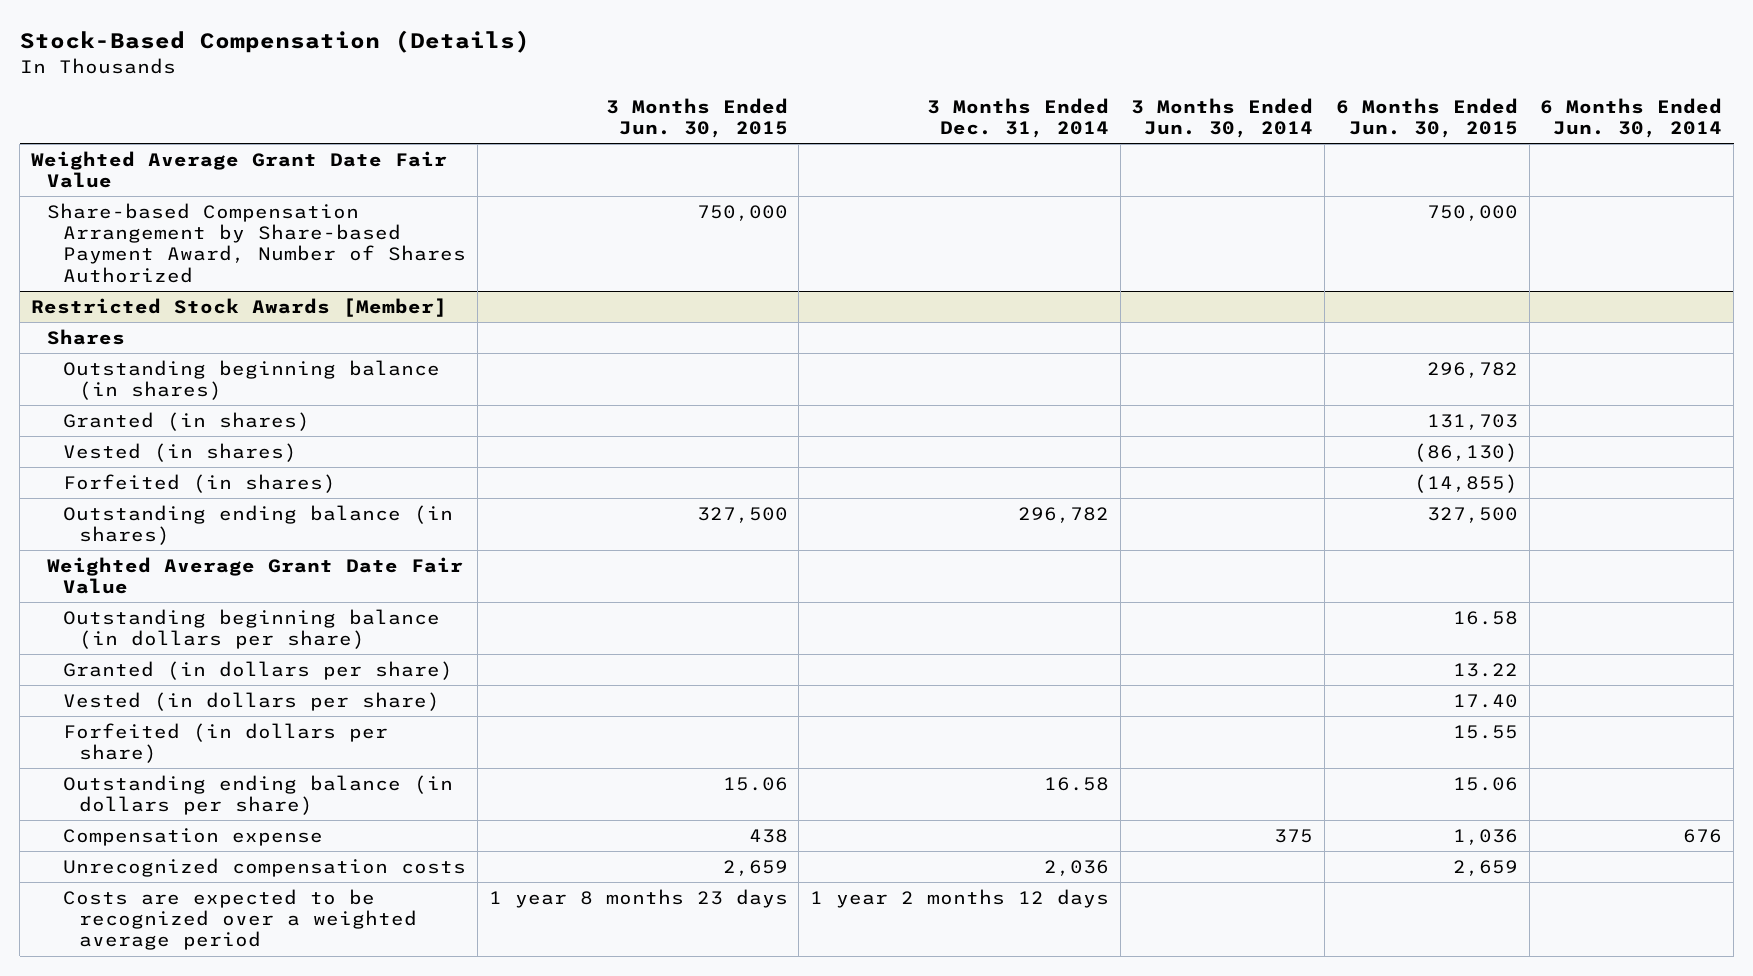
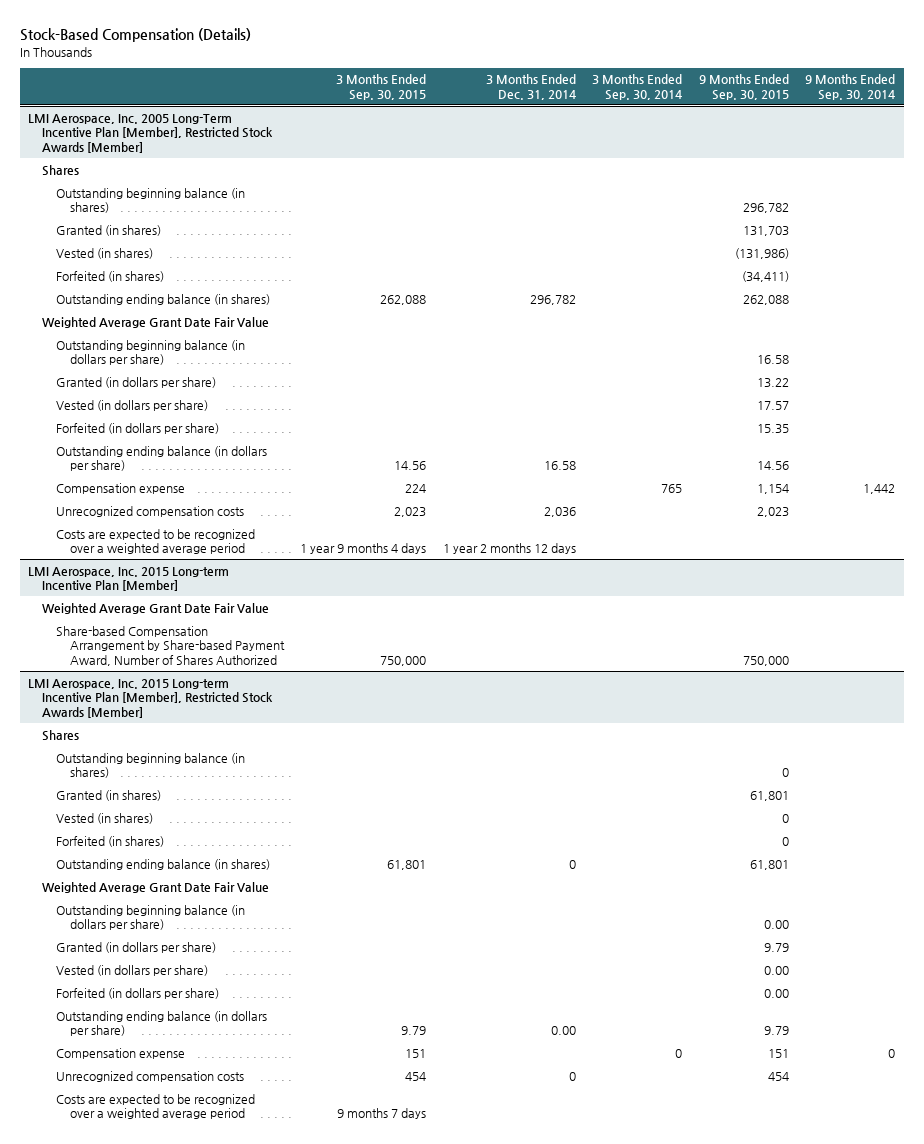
- | 3 Months Ended Jun. 30, 2015 | 3 Months Ended Dec. 31, 2014 | 3 Months Ended Jun. 30, 2014 | 6 Months Ended Jun. 30, 2015 | 6 Months Ended Jun. 30, 2014
+ | 3 Months Ended Sep. 30, 2015 | 3 Months Ended Dec. 31, 2014 | 3 Months Ended Sep. 30, 2014 | 9 Months Ended Sep. 30, 2015 | 9 Months Ended Sep. 30, 2014
- Weighted Average Grant Date Fair Value
- Share-based Compensation Arrangement by Share-based Payment Award, Number of Shares Authorized | 750,000 | | | 750,000 |
- Restricted Stock Awards [Member]
+ LMI Aerospace, Inc. 2005 Long-Term Incentive Plan [Member], Restricted Stock Awards [Member]
+ LMI Aerospace, Inc. 2015 Long-term Incentive Plan [Member]
+ Weighted Average Grant Date Fair Value
+ Share-based Compensation Arrangement by Share-based Payment Award, Number of Shares Authorized | 750,000 | | | 750,000 |
+ LMI Aerospace, Inc. 2015 Long-term Incentive Plan [Member], Restricted Stock Awards [Member]
+ Shares
+ Outstanding beginning balance (in shares) | | | | 0 |
+ Granted (in shares) | | | | 61,801 |
+ Vested (in shares) | | | | 0 |
+ Forfeited (in shares) | | | | 0 |
+ Outstanding ending balance (in shares) | 61,801 | 0 | | 61,801 |
+ Weighted Average Grant Date Fair Value
+ Outstanding beginning balance (in dollars per share) | | | | 0.00 |
+ Granted (in dollars per share) | | | | 9.79 |
+ Vested (in dollars per share) | | | | 0.00 |
+ Forfeited (in dollars per share) | | | | 0.00 |
+ Outstanding ending balance (in dollars per share) | 9.79 | 0.00 | | 9.79 |
+ Compensation expense | 151 | | 0 | 151 | 0
+ Unrecognized compensation costs | 454 | 0 | | 454 |
+ Costs are expected to be recognized over a weighted average period | 9 months 7 days | | | |

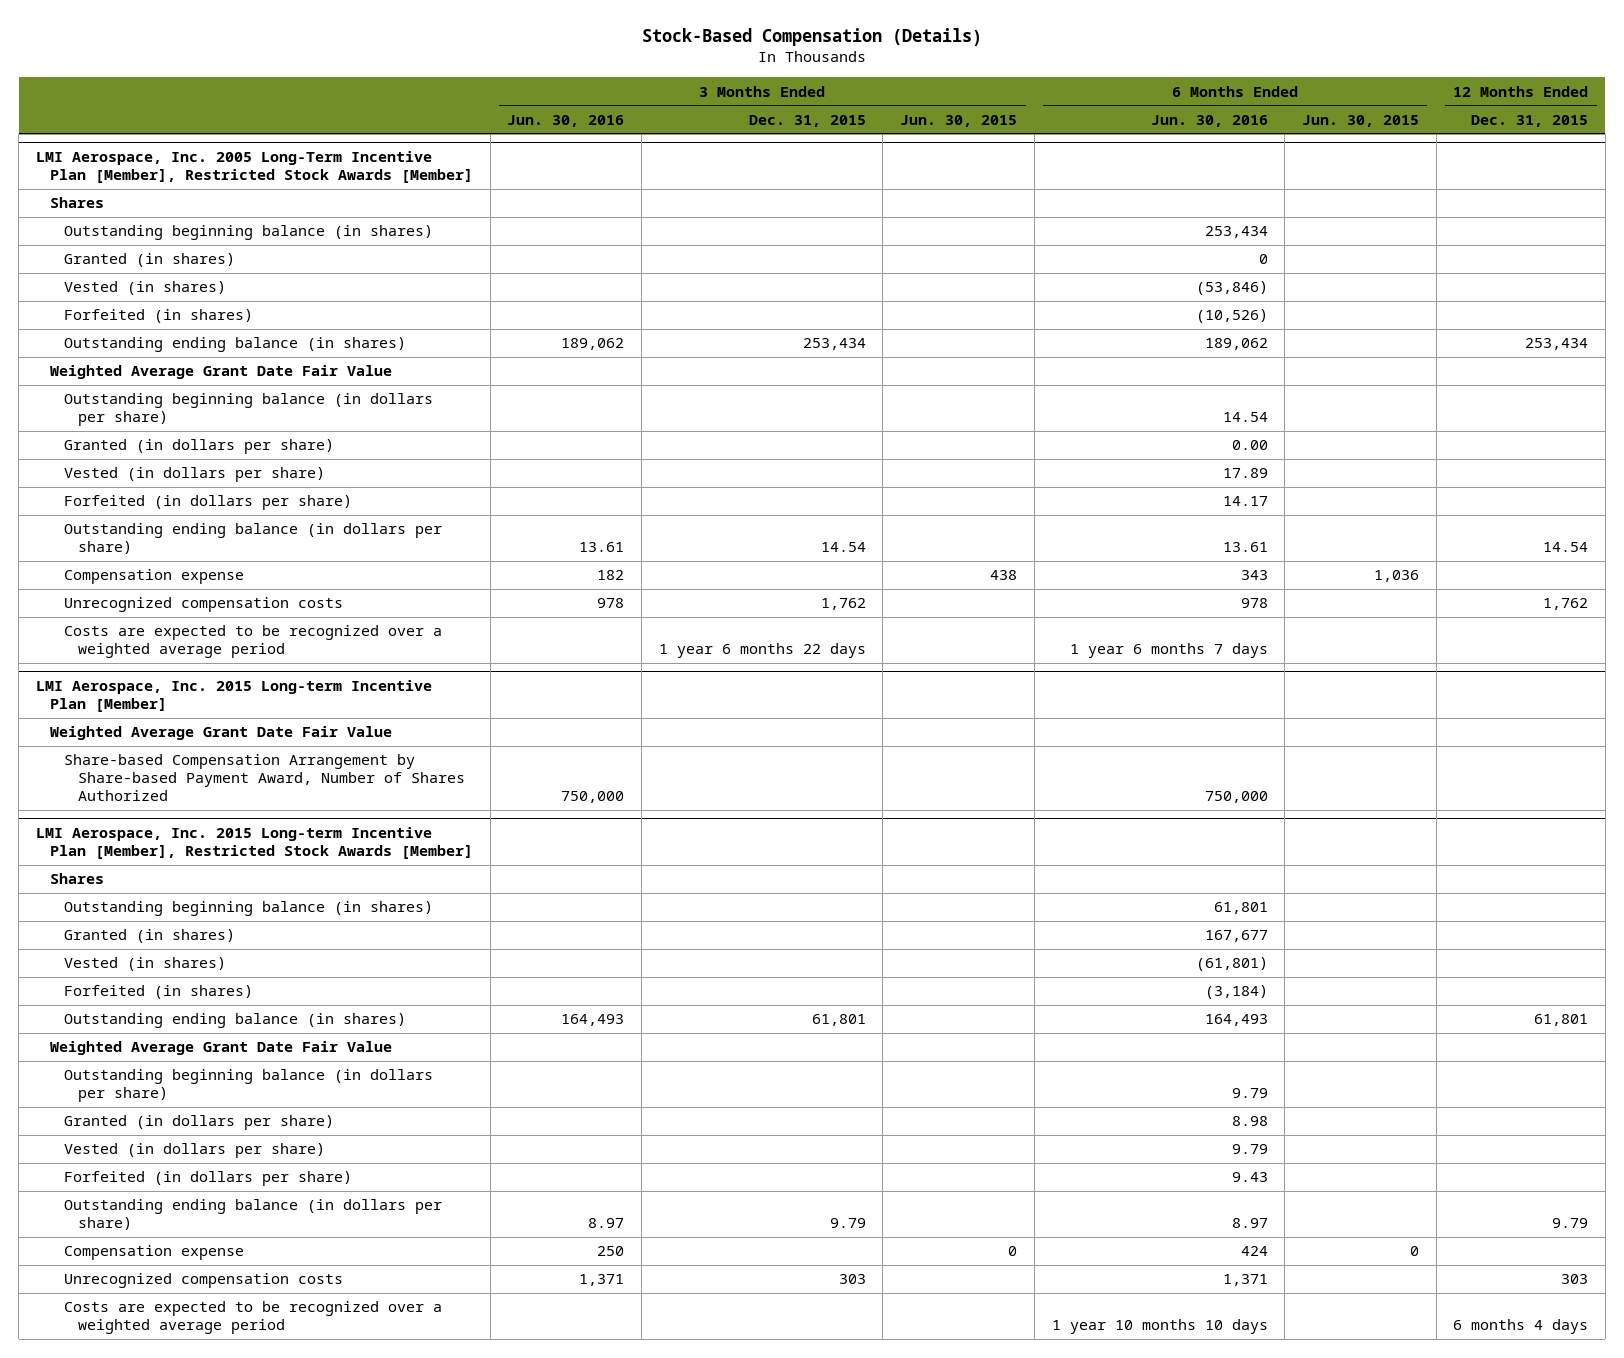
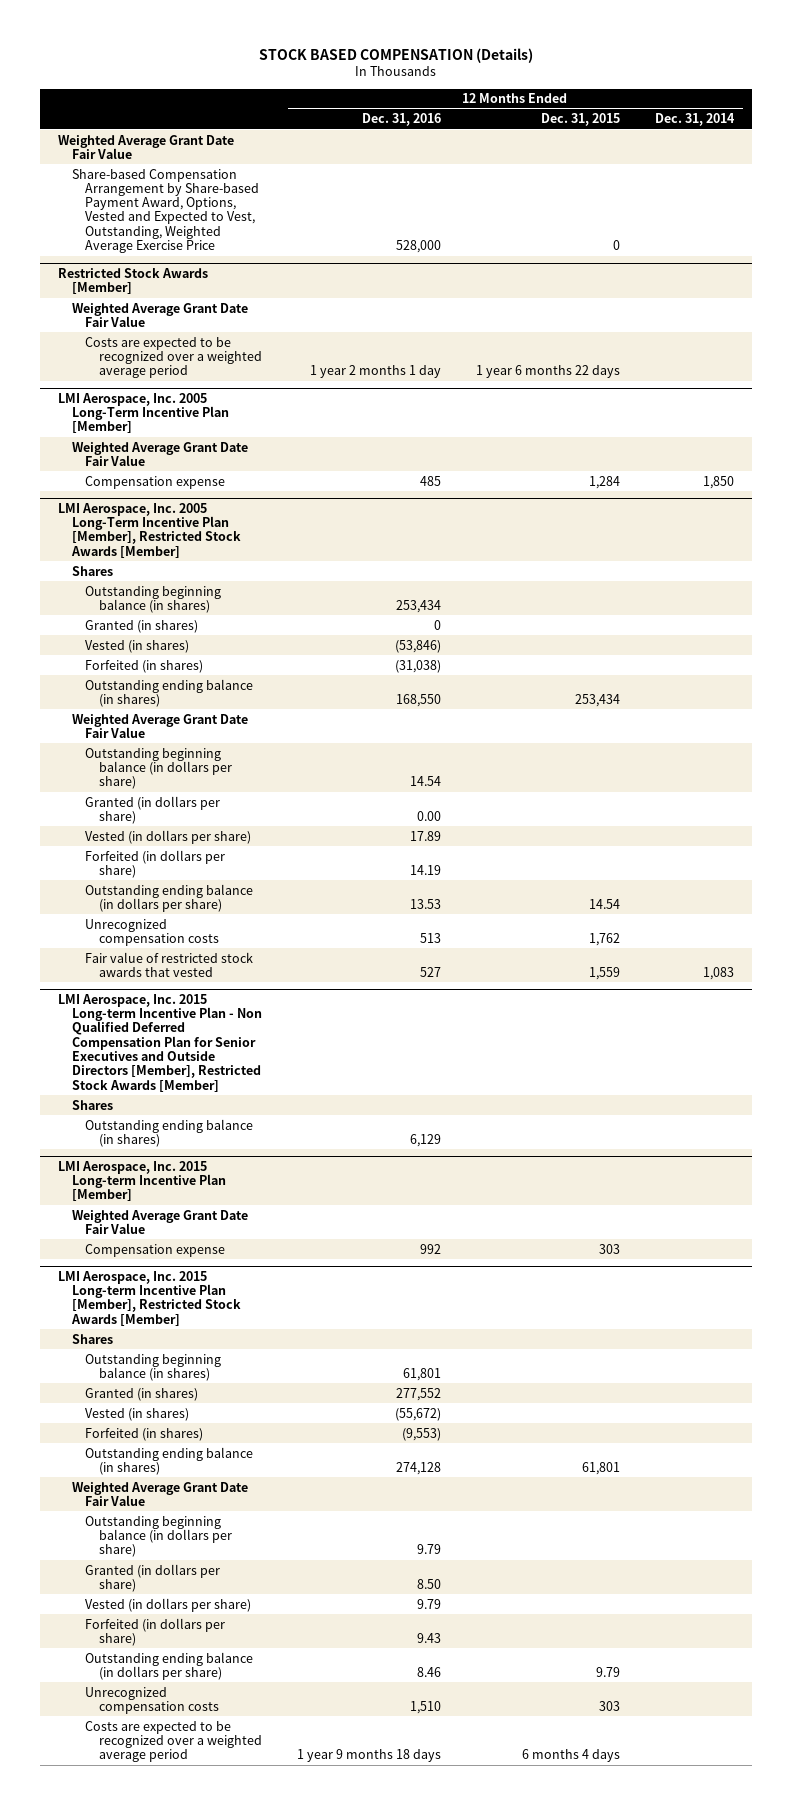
- Stock-Based Compensation (Details)
+ STOCK BASED COMPENSATION (Details)
- | 3 Months Ended Jun. 30, 2016 | 3 Months Ended Dec. 31, 2015 | 3 Months Ended Jun. 30, 2015 | 6 Months Ended Jun. 30, 2016 | 6 Months Ended Jun. 30, 2015 | 12 Months Ended Dec. 31, 2015
+ | 12 Months Ended Dec. 31, 2016 | 12 Months Ended Dec. 31, 2015 | 12 Months Ended Dec. 31, 2014
+ Weighted Average Grant Date Fair Value
+ Share-based Compensation Arrangement by Share-based Payment Award, Options, Vested and Expected to Vest, Outstanding, Weighted Average Exercise Price | 528,000 | 0 |
+ Restricted Stock Awards [Member]
+ Weighted Average Grant Date Fair Value
+ Costs are expected to be recognized over a weighted average period | 1 year 2 months 1 day | 1 year 6 months 22 days |
+ LMI Aerospace, Inc. 2005 Long-Term Incentive Plan [Member]
+ Weighted Average Grant Date Fair Value
+ Compensation expense | 485 | 1,284 | 1,850
@ LMI Aerospace, Inc. 2005 Long-Term Incentive Plan [Member], Restricted Stock Awards [Member]
- Compensation expense | 182 | | 438 | 343 | 1,036 |
- Costs are expected to be recognized over a weighted average period | | 1 year 6 months 22 days | | 1 year 6 months 7 days | |
+ Fair value of restricted stock awards that vested | 527 | 1,559 | 1,083
+ LMI Aerospace, Inc. 2015 Long-term Incentive Plan - Non Qualified Deferred Compensation Plan for Senior Executives and Outside Directors [Member], Restricted Stock Awards [Member]
+ Shares
+ Outstanding ending balance (in shares) | 6,129 | |
@ LMI Aerospace, Inc. 2015 Long-term Incentive Plan [Member]
- Share-based Compensation Arrangement by Share-based Payment Award, Number of Shares Authorized | 750,000 | | | 750,000 | |
+ Compensation expense | 992 | 303 |
@ LMI Aerospace, Inc. 2015 Long-term Incentive Plan [Member], Restricted Stock Awards [Member]
- Compensation expense | 250 | | 0 | 424 | 0 |

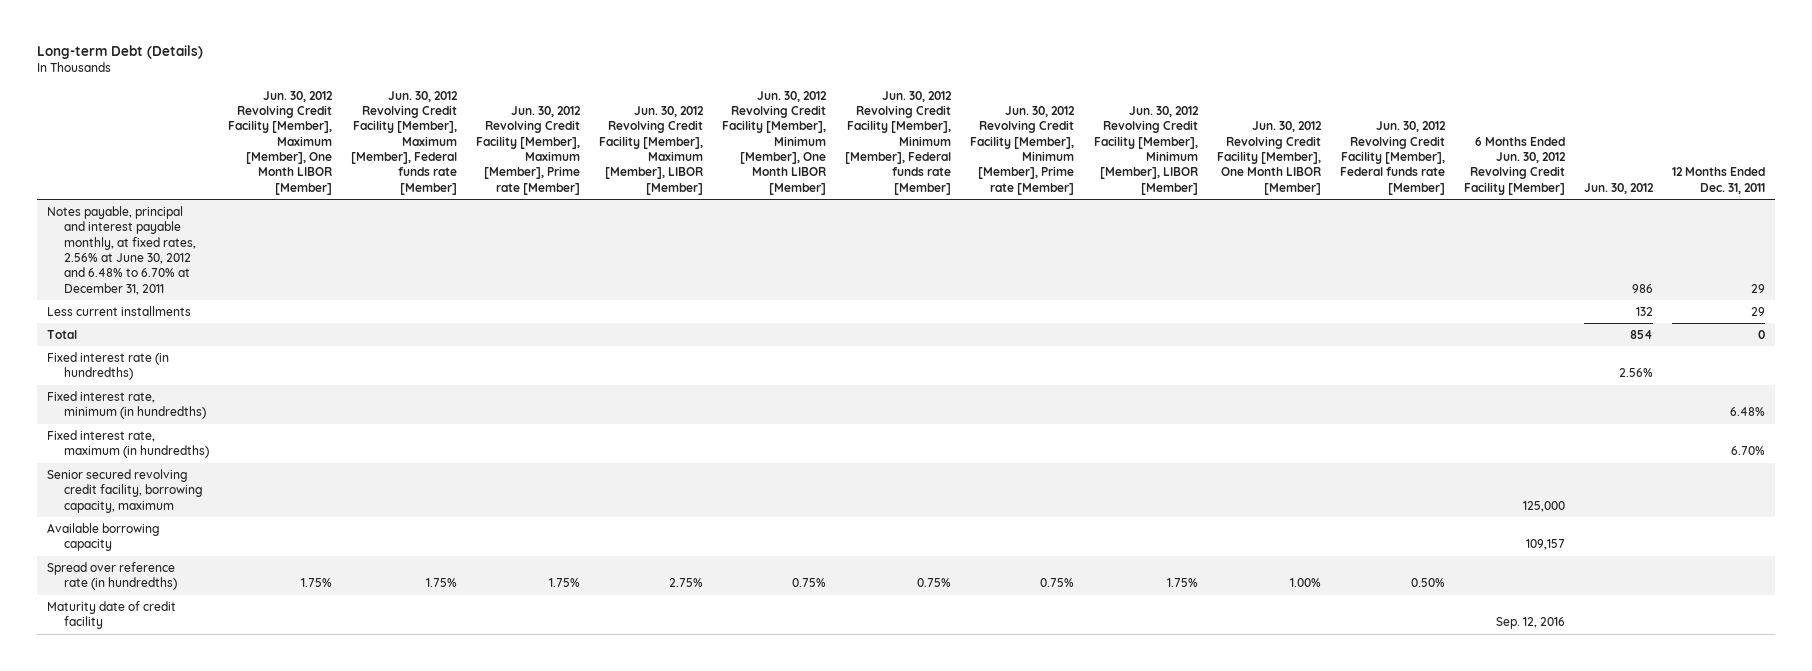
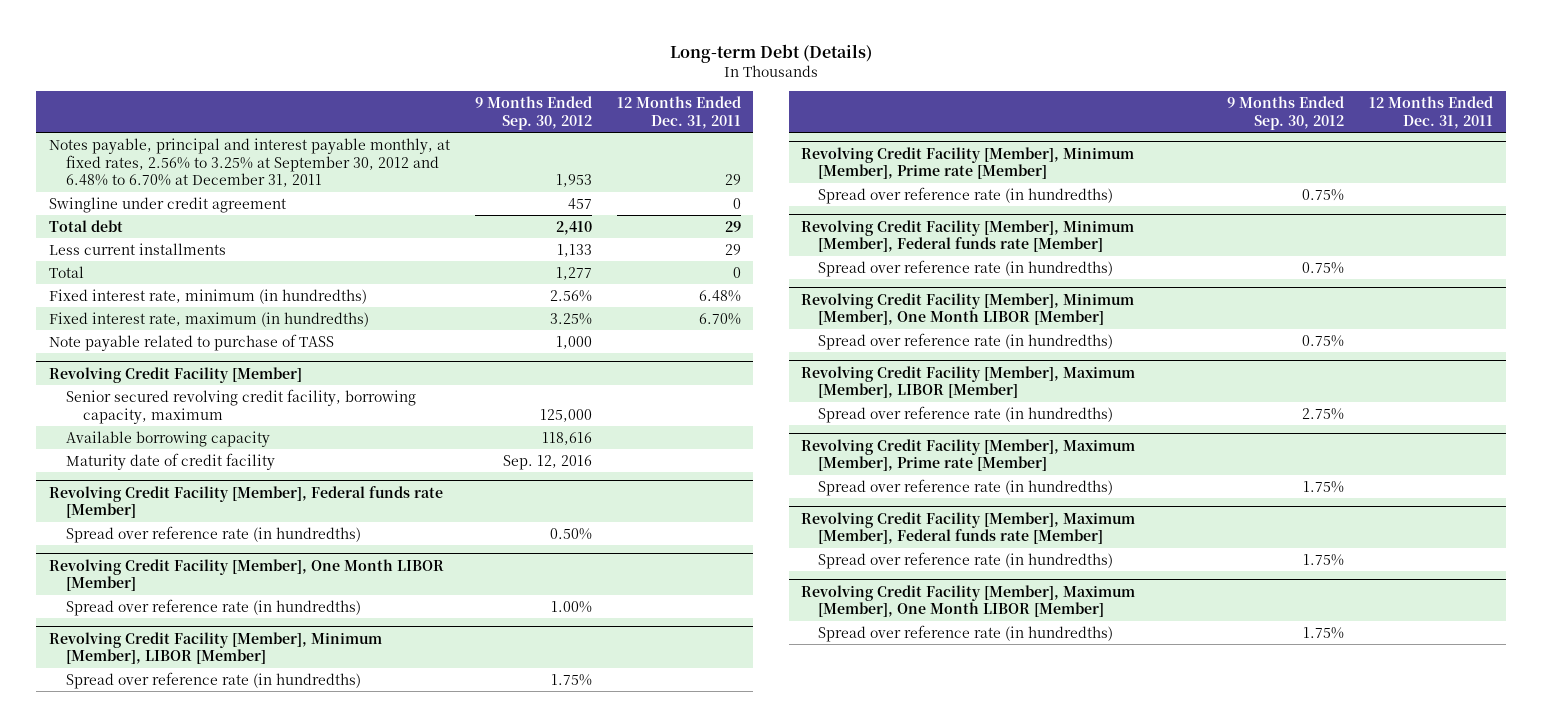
- | Jun. 30, 2012 Revolving Credit Facility [Member], Maximum [Member], One Month LIBOR [Member] | Jun. 30, 2012 Revolving Credit Facility [Member], Maximum [Member], Federal funds rate [Member] | Jun. 30, 2012 Revolving Credit Facility [Member], Maximum [Member], Prime rate [Member] | Jun. 30, 2012 Revolving Credit Facility [Member], Maximum [Member], LIBOR [Member] | Jun. 30, 2012 Revolving Credit Facility [Member], Minimum [Member], One Month LIBOR [Member] | Jun. 30, 2012 Revolving Credit Facility [Member], Minimum [Member], Federal funds rate [Member] | Jun. 30, 2012 Revolving Credit Facility [Member], Minimum [Member], Prime rate [Member] | Jun. 30, 2012 Revolving Credit Facility [Member], Minimum [Member], LIBOR [Member] | Jun. 30, 2012 Revolving Credit Facility [Member], One Month LIBOR [Member] | Jun. 30, 2012 Revolving Credit Facility [Member], Federal funds rate [Member] | 6 Months Ended Jun. 30, 2012 Revolving Credit Facility [Member] | Jun. 30, 2012 | 12 Months Ended Dec. 31, 2011
+ | 9 Months Ended Sep. 30, 2012 | 12 Months Ended Dec. 31, 2011
- Notes payable, principal and interest payable monthly, at fixed rates, 2.56% at June 30, 2012 and 6.48% to 6.70% at December 31, 2011 | | | | | | | | | | | | 986 | 29
+ Notes payable, principal and interest payable monthly, at fixed rates, 2.56% to 3.25% at September 30, 2012 and 6.48% to 6.70% at December 31, 2011 | 1,953 | 29
+ Swingline under credit agreement | 457 | 0
+ Total debt | 2,410 | 29
- Fixed interest rate (in hundredths) | | | | | | | | | | | | 2.56% |
- Senior secured revolving credit facility, borrowing capacity, maximum | | | | | | | | | | | 125,000 | |
- Available borrowing capacity | | | | | | | | | | | 109,157 | |
- Spread over reference rate (in hundredths) | 1.75% | 1.75% | 1.75% | 2.75% | 0.75% | 0.75% | 0.75% | 1.75% | 1.00% | 0.50% | | |
- Maturity date of credit facility | | | | | | | | | | | Sep. 12, 2016 | |
+ Note payable related to purchase of TASS | 1,000 |
+ Revolving Credit Facility [Member]
+ Senior secured revolving credit facility, borrowing capacity, maximum | 125,000 |
+ Available borrowing capacity | 118,616 |
+ Maturity date of credit facility | Sep. 12, 2016 |
+ Revolving Credit Facility [Member], Federal funds rate [Member]
+ Spread over reference rate (in hundredths) | 0.50% |
+ Revolving Credit Facility [Member], One Month LIBOR [Member]
+ Spread over reference rate (in hundredths) | 1.00% |
+ Revolving Credit Facility [Member], Minimum [Member], LIBOR [Member]
+ Spread over reference rate (in hundredths) | 1.75% |
+ Revolving Credit Facility [Member], Minimum [Member], Prime rate [Member]
+ Spread over reference rate (in hundredths) | 0.75% |
+ Revolving Credit Facility [Member], Minimum [Member], Federal funds rate [Member]
+ Spread over reference rate (in hundredths) | 0.75% |
+ Revolving Credit Facility [Member], Minimum [Member], One Month LIBOR [Member]
+ Spread over reference rate (in hundredths) | 0.75% |
+ Revolving Credit Facility [Member], Maximum [Member], LIBOR [Member]
+ Spread over reference rate (in hundredths) | 2.75% |
+ Revolving Credit Facility [Member], Maximum [Member], Prime rate [Member]
+ Spread over reference rate (in hundredths) | 1.75% |
+ Revolving Credit Facility [Member], Maximum [Member], Federal funds rate [Member]
+ Spread over reference rate (in hundredths) | 1.75% |
+ Revolving Credit Facility [Member], Maximum [Member], One Month LIBOR [Member]
+ Spread over reference rate (in hundredths) | 1.75% |

